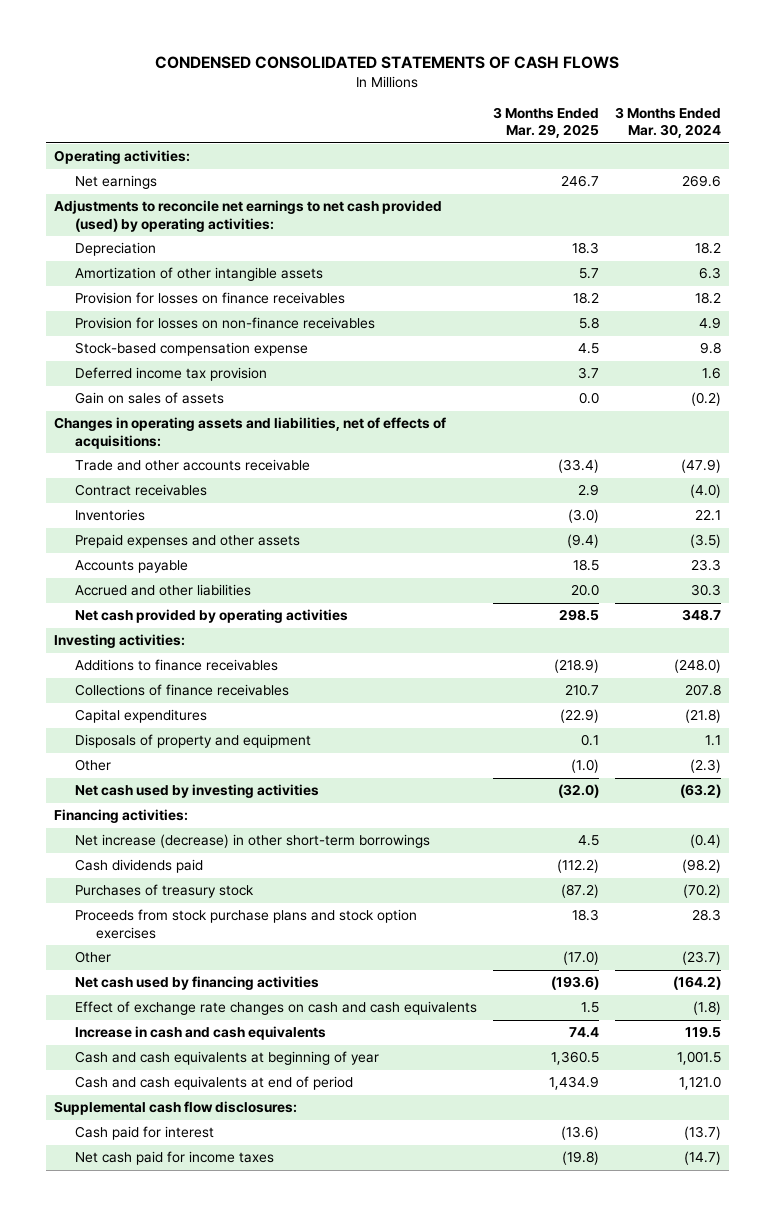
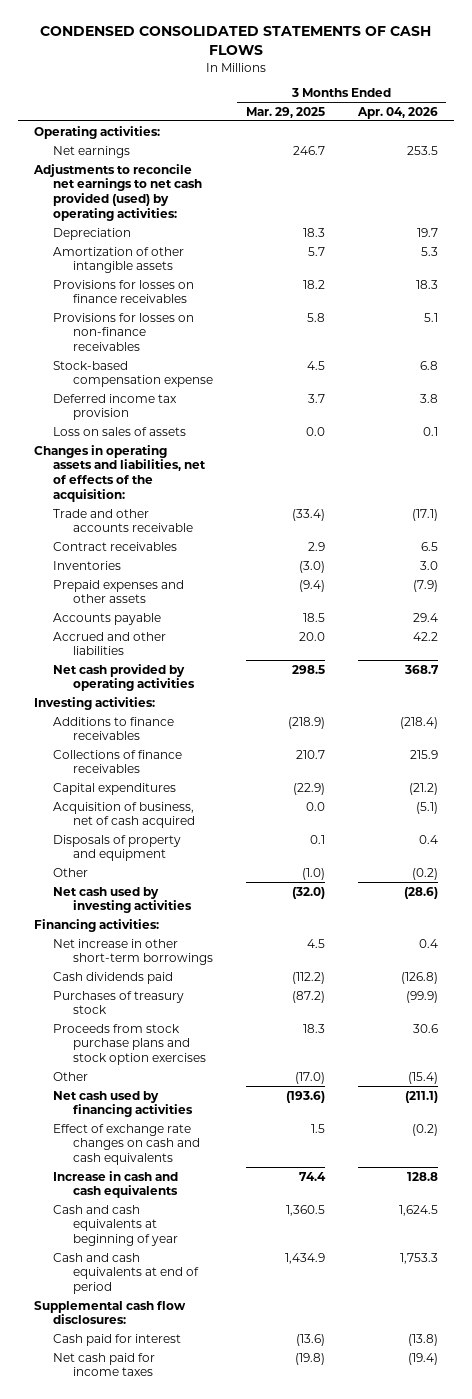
- | 3 Months Ended Mar. 29, 2025 | 3 Months Ended Mar. 30, 2024
+ | 3 Months Ended Mar. 29, 2025 | 3 Months Ended Apr. 04, 2026
- Provision for losses on finance receivables | 18.2 | 18.2
- Provision for losses on non-finance receivables | 5.8 | 4.9
+ Provisions for losses on finance receivables | 18.2 | 18.3
+ Provisions for losses on non-finance receivables | 5.8 | 5.1
- Gain on sales of assets | 0.0 | (0.2)
- Changes in operating assets and liabilities, net of effects of acquisitions:
+ Loss on sales of assets | 0.0 | 0.1
+ Changes in operating assets and liabilities, net of effects of the acquisition:
+ Acquisition of business, net of cash acquired | 0.0 | (5.1)
- Net increase (decrease) in other short-term borrowings | 4.5 | (0.4)
+ Net increase in other short-term borrowings | 4.5 | 0.4

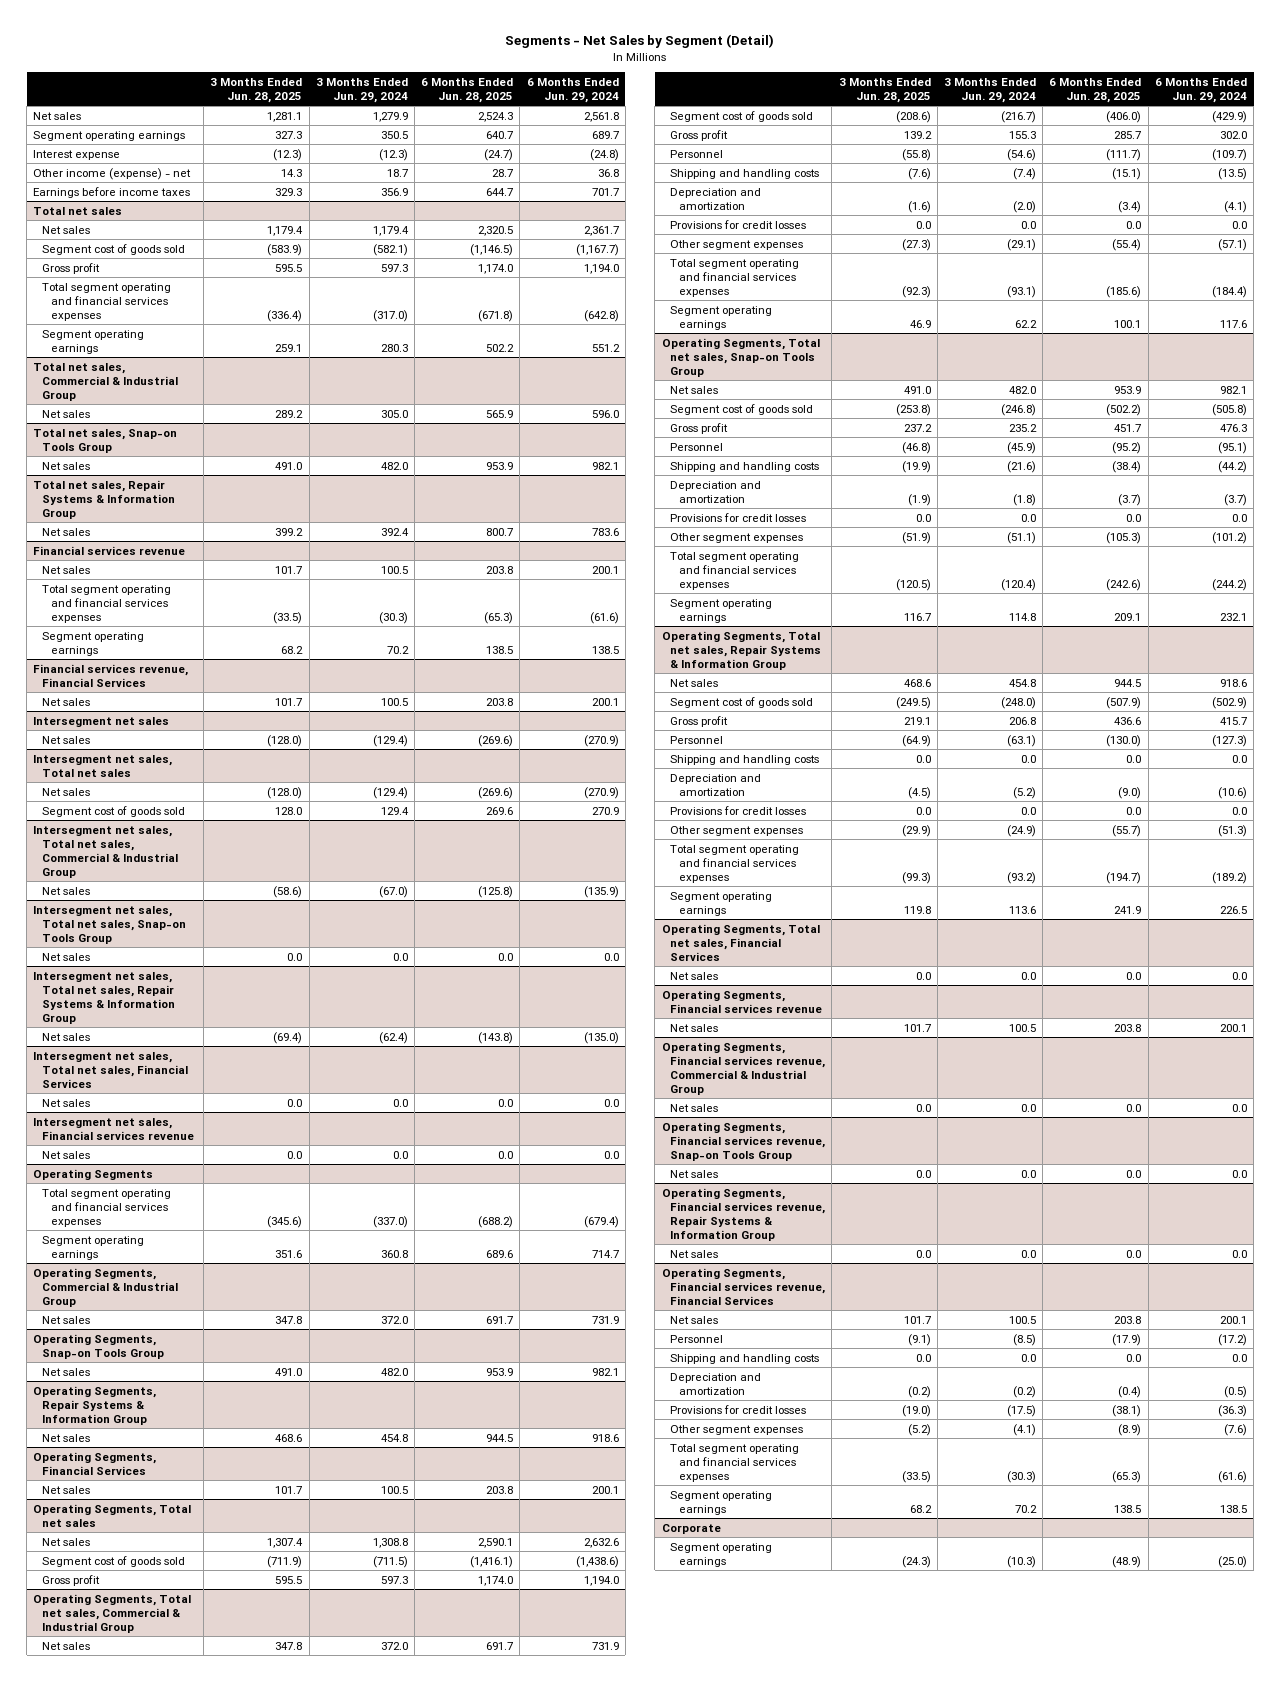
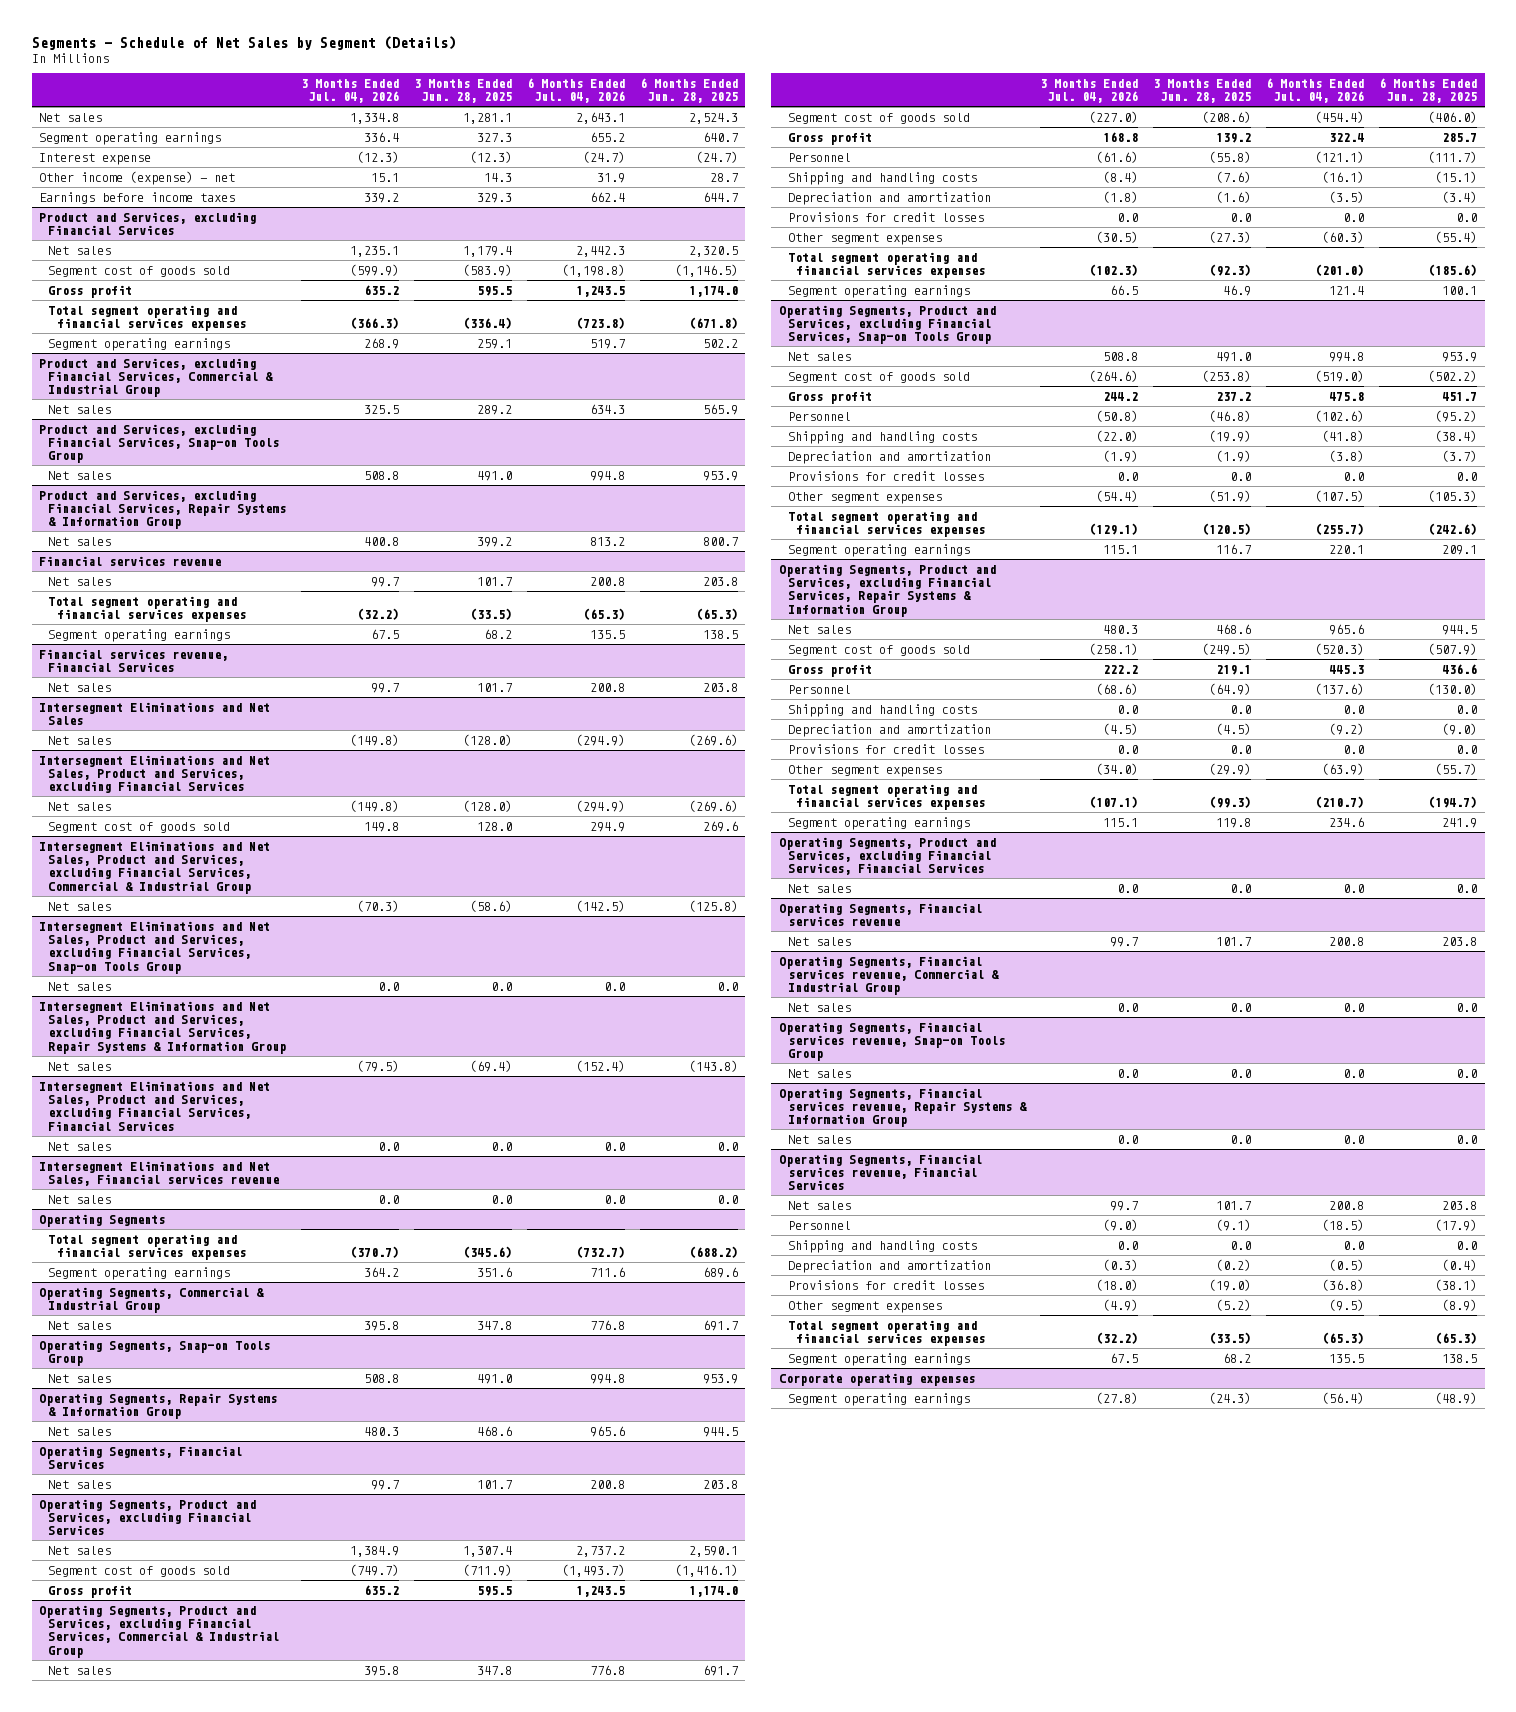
- Segments - Net Sales by Segment (Detail)
+ Segments - Schedule of Net Sales by Segment (Details)
- | 3 Months Ended Jun. 28, 2025 | 3 Months Ended Jun. 29, 2024 | 6 Months Ended Jun. 28, 2025 | 6 Months Ended Jun. 29, 2024
+ | 3 Months Ended Jul. 04, 2026 | 3 Months Ended Jun. 28, 2025 | 6 Months Ended Jul. 04, 2026 | 6 Months Ended Jun. 28, 2025
- Total net sales
+ Product and Services, excluding Financial Services
- Total net sales, Commercial & Industrial Group
+ Product and Services, excluding Financial Services, Commercial & Industrial Group
- Total net sales, Snap-on Tools Group
+ Product and Services, excluding Financial Services, Snap-on Tools Group
- Total net sales, Repair Systems & Information Group
+ Product and Services, excluding Financial Services, Repair Systems & Information Group
- Intersegment net sales
+ Intersegment Eliminations and Net Sales
- Intersegment net sales, Total net sales
+ Intersegment Eliminations and Net Sales, Product and Services, excluding Financial Services
- Intersegment net sales, Total net sales, Commercial & Industrial Group
+ Intersegment Eliminations and Net Sales, Product and Services, excluding Financial Services, Commercial & Industrial Group
- Intersegment net sales, Total net sales, Snap-on Tools Group
+ Intersegment Eliminations and Net Sales, Product and Services, excluding Financial Services, Snap-on Tools Group
- Intersegment net sales, Total net sales, Repair Systems & Information Group
+ Intersegment Eliminations and Net Sales, Product and Services, excluding Financial Services, Repair Systems & Information Group
- Intersegment net sales, Total net sales, Financial Services
+ Intersegment Eliminations and Net Sales, Product and Services, excluding Financial Services, Financial Services
- Intersegment net sales, Financial services revenue
+ Intersegment Eliminations and Net Sales, Financial services revenue
- Operating Segments, Total net sales
+ Operating Segments, Product and Services, excluding Financial Services
- Operating Segments, Total net sales, Commercial & Industrial Group
+ Operating Segments, Product and Services, excluding Financial Services, Commercial & Industrial Group
- Operating Segments, Total net sales, Snap-on Tools Group
+ Operating Segments, Product and Services, excluding Financial Services, Snap-on Tools Group
- Operating Segments, Total net sales, Repair Systems & Information Group
+ Operating Segments, Product and Services, excluding Financial Services, Repair Systems & Information Group
- Operating Segments, Total net sales, Financial Services
+ Operating Segments, Product and Services, excluding Financial Services, Financial Services
- Corporate
+ Corporate operating expenses

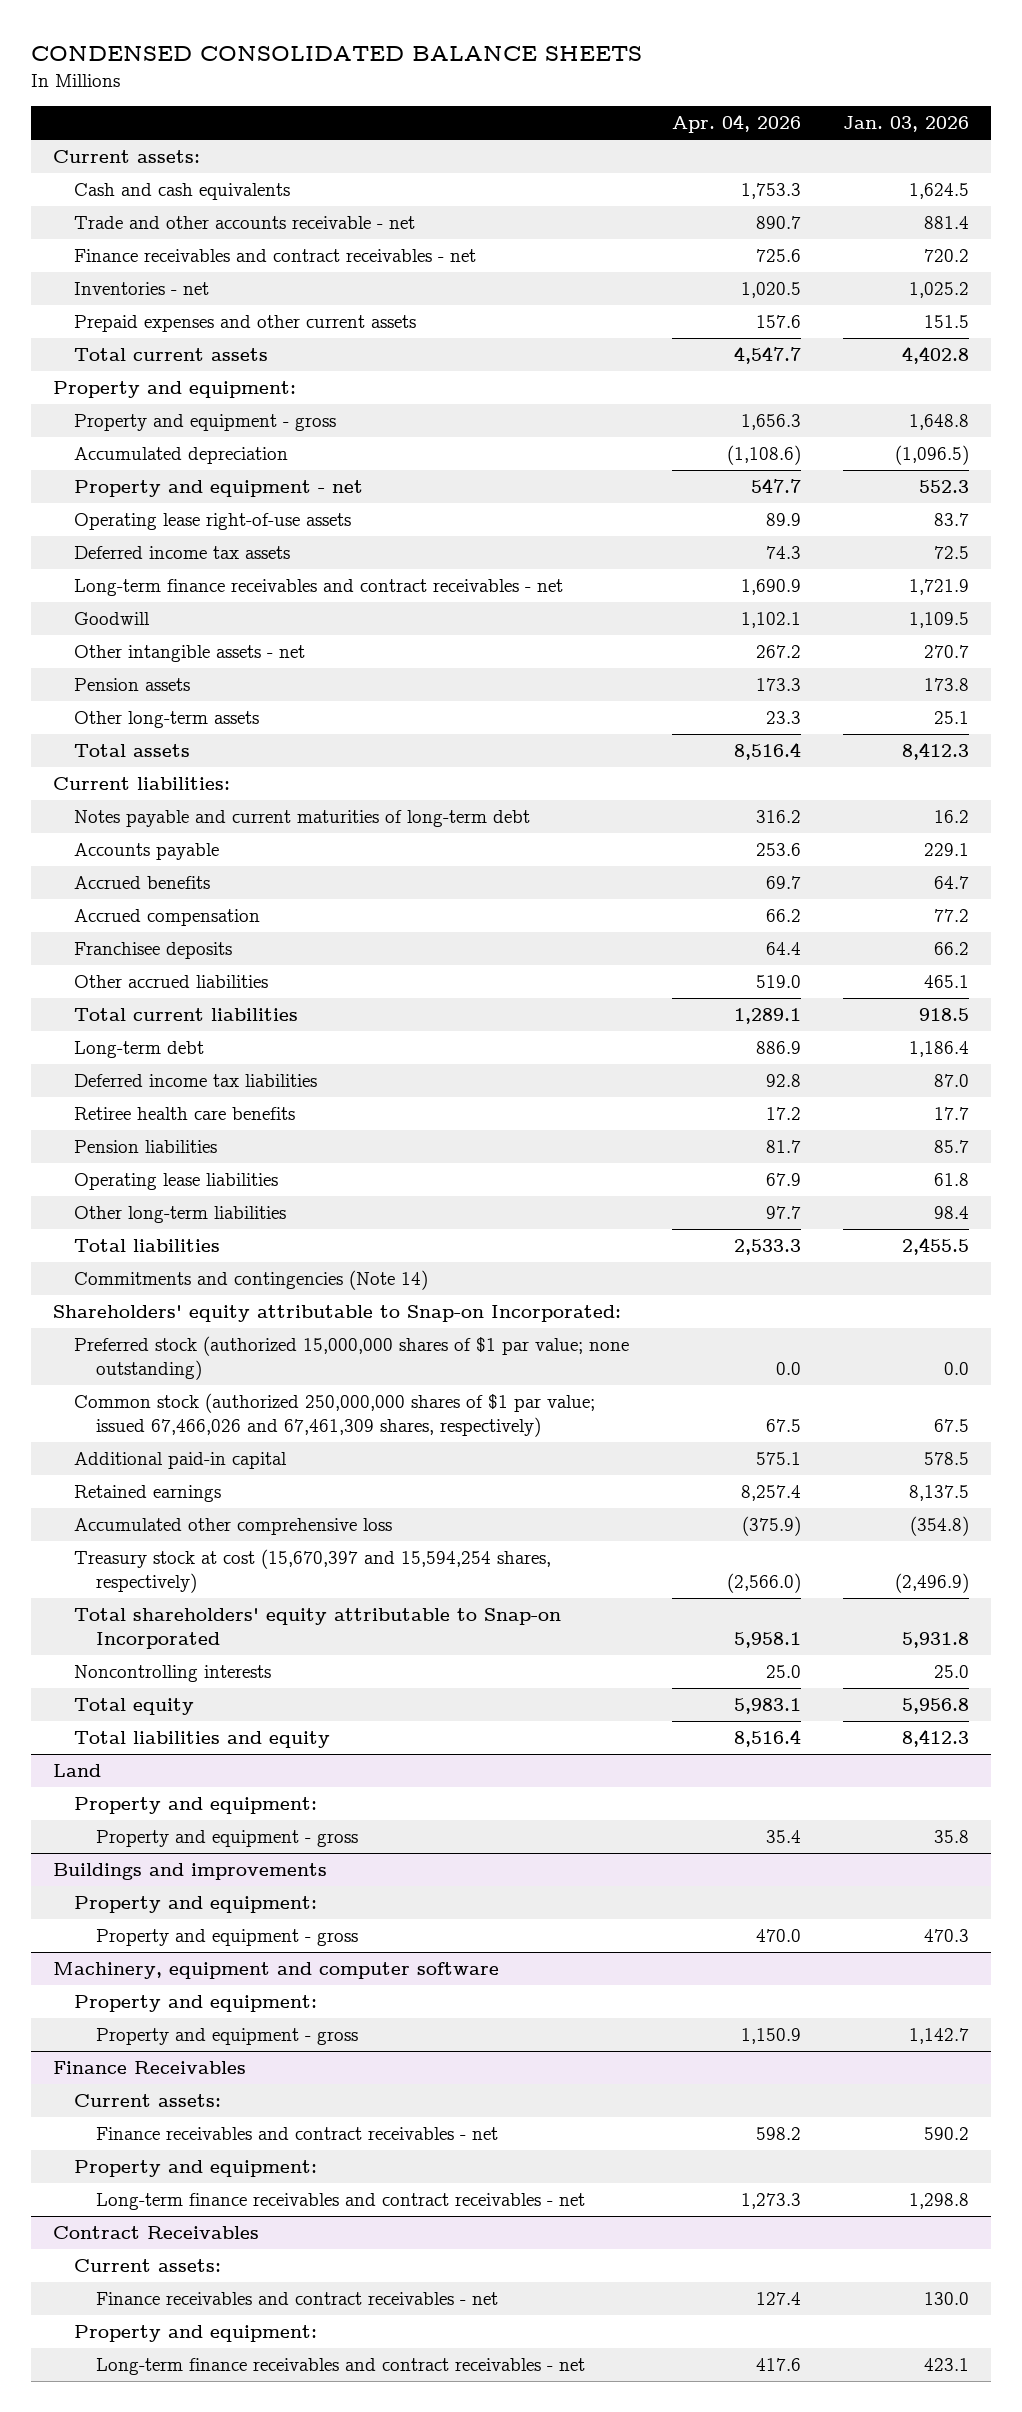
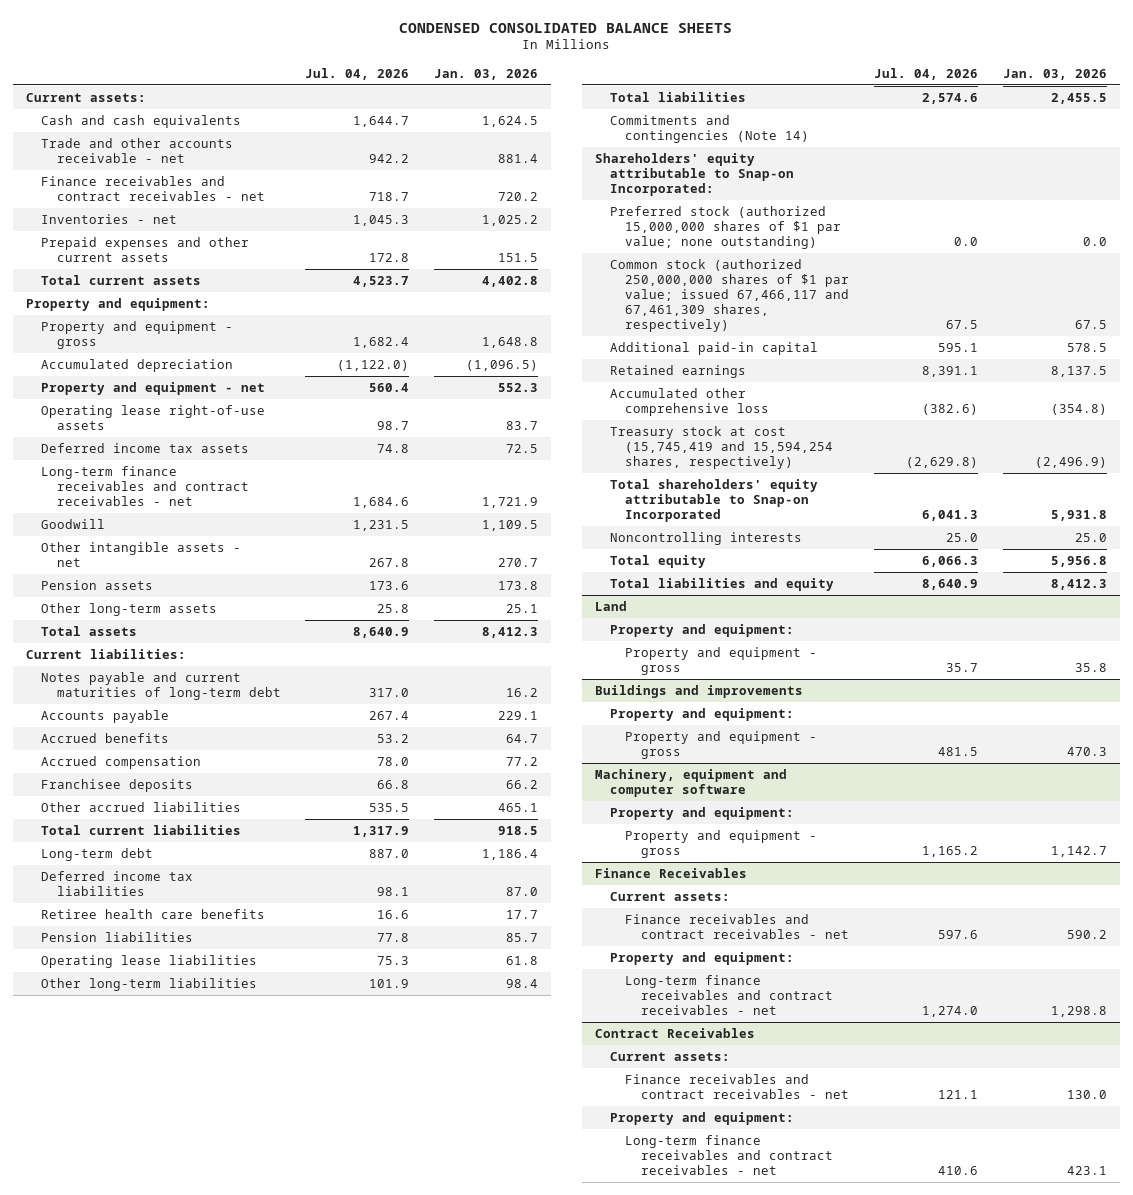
- | Apr. 04, 2026 | Jan. 03, 2026
+ | Jul. 04, 2026 | Jan. 03, 2026
- Common stock (authorized 250,000,000 shares of $1 par value; issued 67,466,026 and 67,461,309 shares, respectively) | 67.5 | 67.5
+ Common stock (authorized 250,000,000 shares of $1 par value; issued 67,466,117 and 67,461,309 shares, respectively) | 67.5 | 67.5
- Treasury stock at cost (15,670,397 and 15,594,254 shares, respectively) | (2,566.0) | (2,496.9)
+ Treasury stock at cost (15,745,419 and 15,594,254 shares, respectively) | (2,629.8) | (2,496.9)

